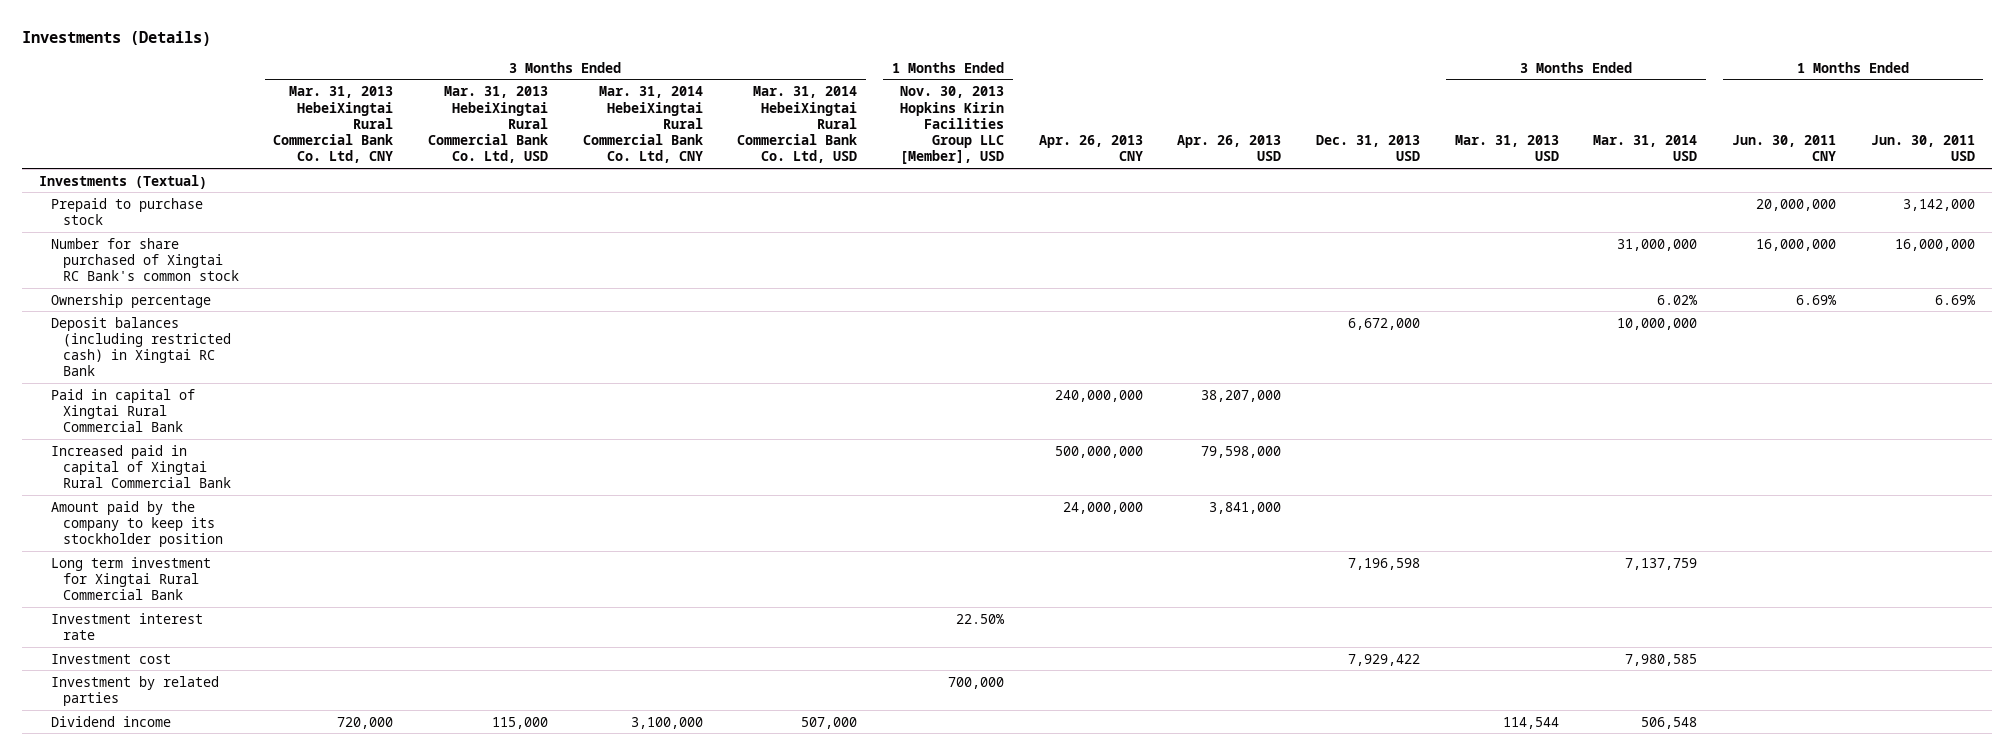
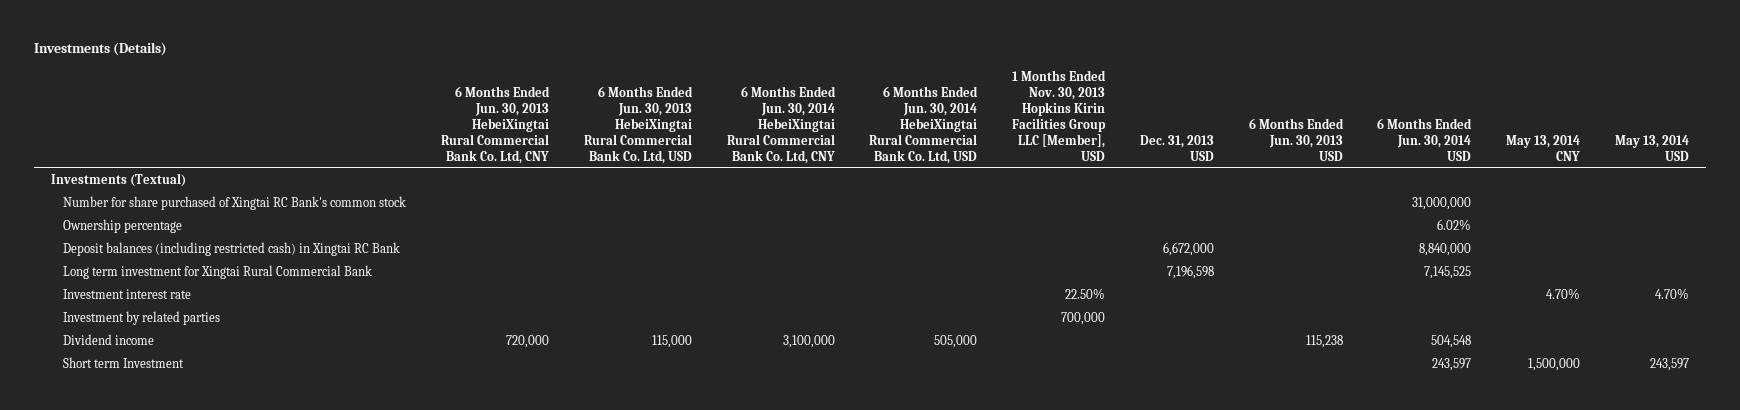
- | 3 Months Ended Mar. 31, 2013 HebeiXingtai Rural Commercial Bank Co. Ltd, CNY | 3 Months Ended Mar. 31, 2013 HebeiXingtai Rural Commercial Bank Co. Ltd, USD | 3 Months Ended Mar. 31, 2014 HebeiXingtai Rural Commercial Bank Co. Ltd, CNY | 3 Months Ended Mar. 31, 2014 HebeiXingtai Rural Commercial Bank Co. Ltd, USD | 1 Months Ended Nov. 30, 2013 Hopkins Kirin Facilities Group LLC [Member], USD | Apr. 26, 2013 CNY | Apr. 26, 2013 USD | Dec. 31, 2013 USD | 3 Months Ended Mar. 31, 2013 USD | 3 Months Ended Mar. 31, 2014 USD | 1 Months Ended Jun. 30, 2011 CNY | 1 Months Ended Jun. 30, 2011 USD
+ | 6 Months Ended Jun. 30, 2013 HebeiXingtai Rural Commercial Bank Co. Ltd, CNY | 6 Months Ended Jun. 30, 2013 HebeiXingtai Rural Commercial Bank Co. Ltd, USD | 6 Months Ended Jun. 30, 2014 HebeiXingtai Rural Commercial Bank Co. Ltd, CNY | 6 Months Ended Jun. 30, 2014 HebeiXingtai Rural Commercial Bank Co. Ltd, USD | 1 Months Ended Nov. 30, 2013 Hopkins Kirin Facilities Group LLC [Member], USD | Dec. 31, 2013 USD | 6 Months Ended Jun. 30, 2013 USD | 6 Months Ended Jun. 30, 2014 USD | May 13, 2014 CNY | May 13, 2014 USD
- Prepaid to purchase stock | | | | | | | | | | | 20,000,000 | 3,142,000
- Paid in capital of Xingtai Rural Commercial Bank | | | | | | 240,000,000 | 38,207,000 | | | | |
- Increased paid in capital of Xingtai Rural Commercial Bank | | | | | | 500,000,000 | 79,598,000 | | | | |
- Amount paid by the company to keep its stockholder position | | | | | | 24,000,000 | 3,841,000 | | | | |
- Investment cost | | | | | | | | 7,929,422 | | 7,980,585 | |
+ Short term Investment | | | | | | | | 243,597 | 1,500,000 | 243,597

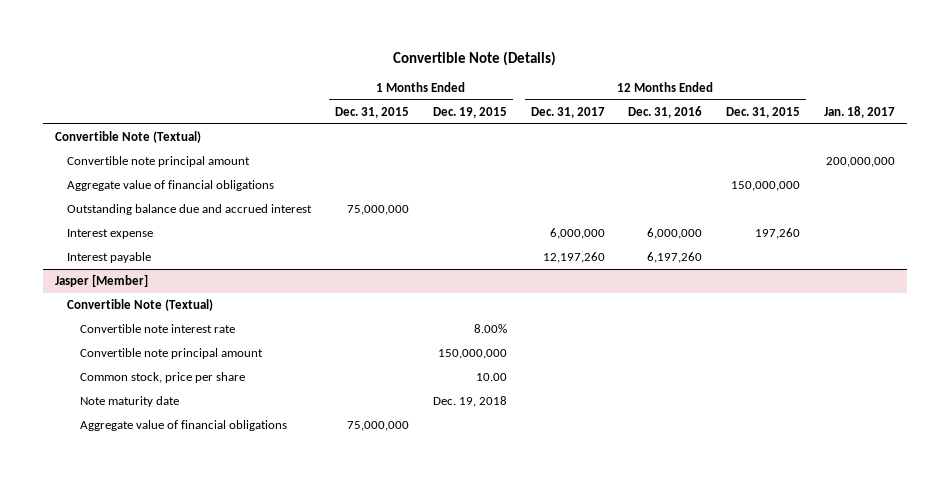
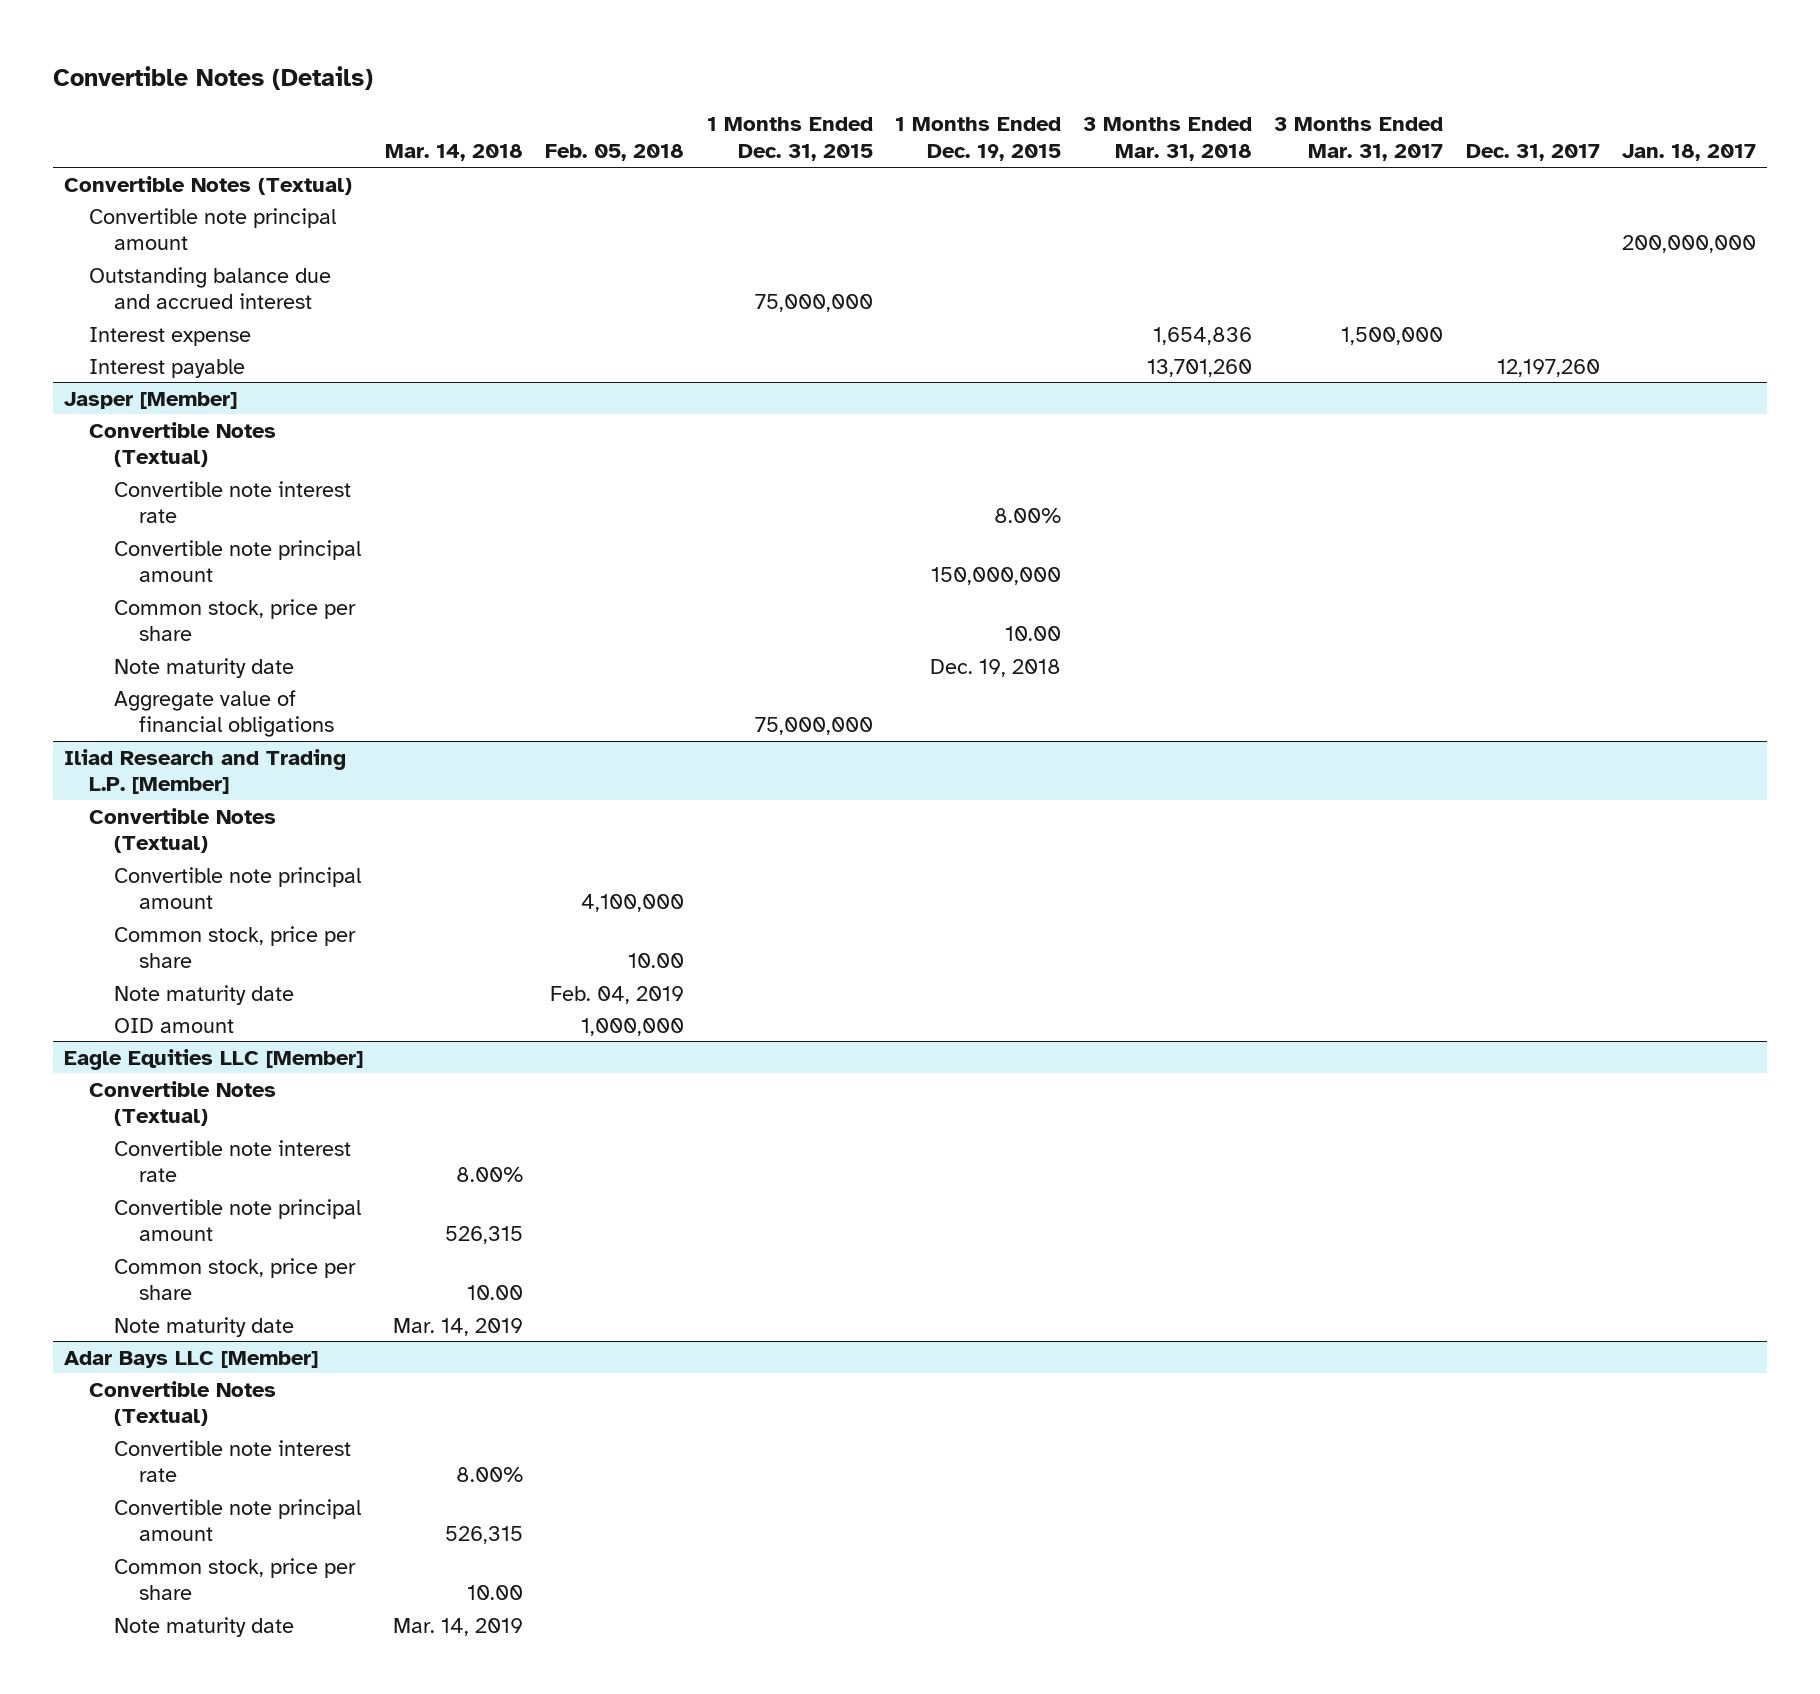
- Convertible Note (Details)
+ Convertible Notes (Details)
- | 1 Months Ended Dec. 31, 2015 | 1 Months Ended Dec. 19, 2015 | 12 Months Ended Dec. 31, 2017 | 12 Months Ended Dec. 31, 2016 | 12 Months Ended Dec. 31, 2015 | Jan. 18, 2017
+ | Mar. 14, 2018 | Feb. 05, 2018 | 1 Months Ended Dec. 31, 2015 | 1 Months Ended Dec. 19, 2015 | 3 Months Ended Mar. 31, 2018 | 3 Months Ended Mar. 31, 2017 | Dec. 31, 2017 | Jan. 18, 2017
- Convertible Note (Textual)
+ Convertible Notes (Textual)
- Aggregate value of financial obligations | | | | | 150,000,000 |
@ Jasper [Member]
- Convertible Note (Textual)
+ Convertible Notes (Textual)
+ Iliad Research and Trading L.P. [Member]
+ Convertible Notes (Textual)
+ Convertible note principal amount | | 4,100,000 | | | | | |
+ Common stock, price per share | | 10.00 | | | | | |
+ Note maturity date | | Feb. 04, 2019 | | | | | |
+ OID amount | | 1,000,000 | | | | | |
+ Eagle Equities LLC [Member]
+ Convertible Notes (Textual)
+ Convertible note interest rate | 8.00% | | | | | | |
+ Convertible note principal amount | 526,315 | | | | | | |
+ Common stock, price per share | 10.00 | | | | | | |
+ Note maturity date | Mar. 14, 2019 | | | | | | |
+ Adar Bays LLC [Member]
+ Convertible Notes (Textual)
+ Convertible note interest rate | 8.00% | | | | | | |
+ Convertible note principal amount | 526,315 | | | | | | |
+ Common stock, price per share | 10.00 | | | | | | |
+ Note maturity date | Mar. 14, 2019 | | | | | | |

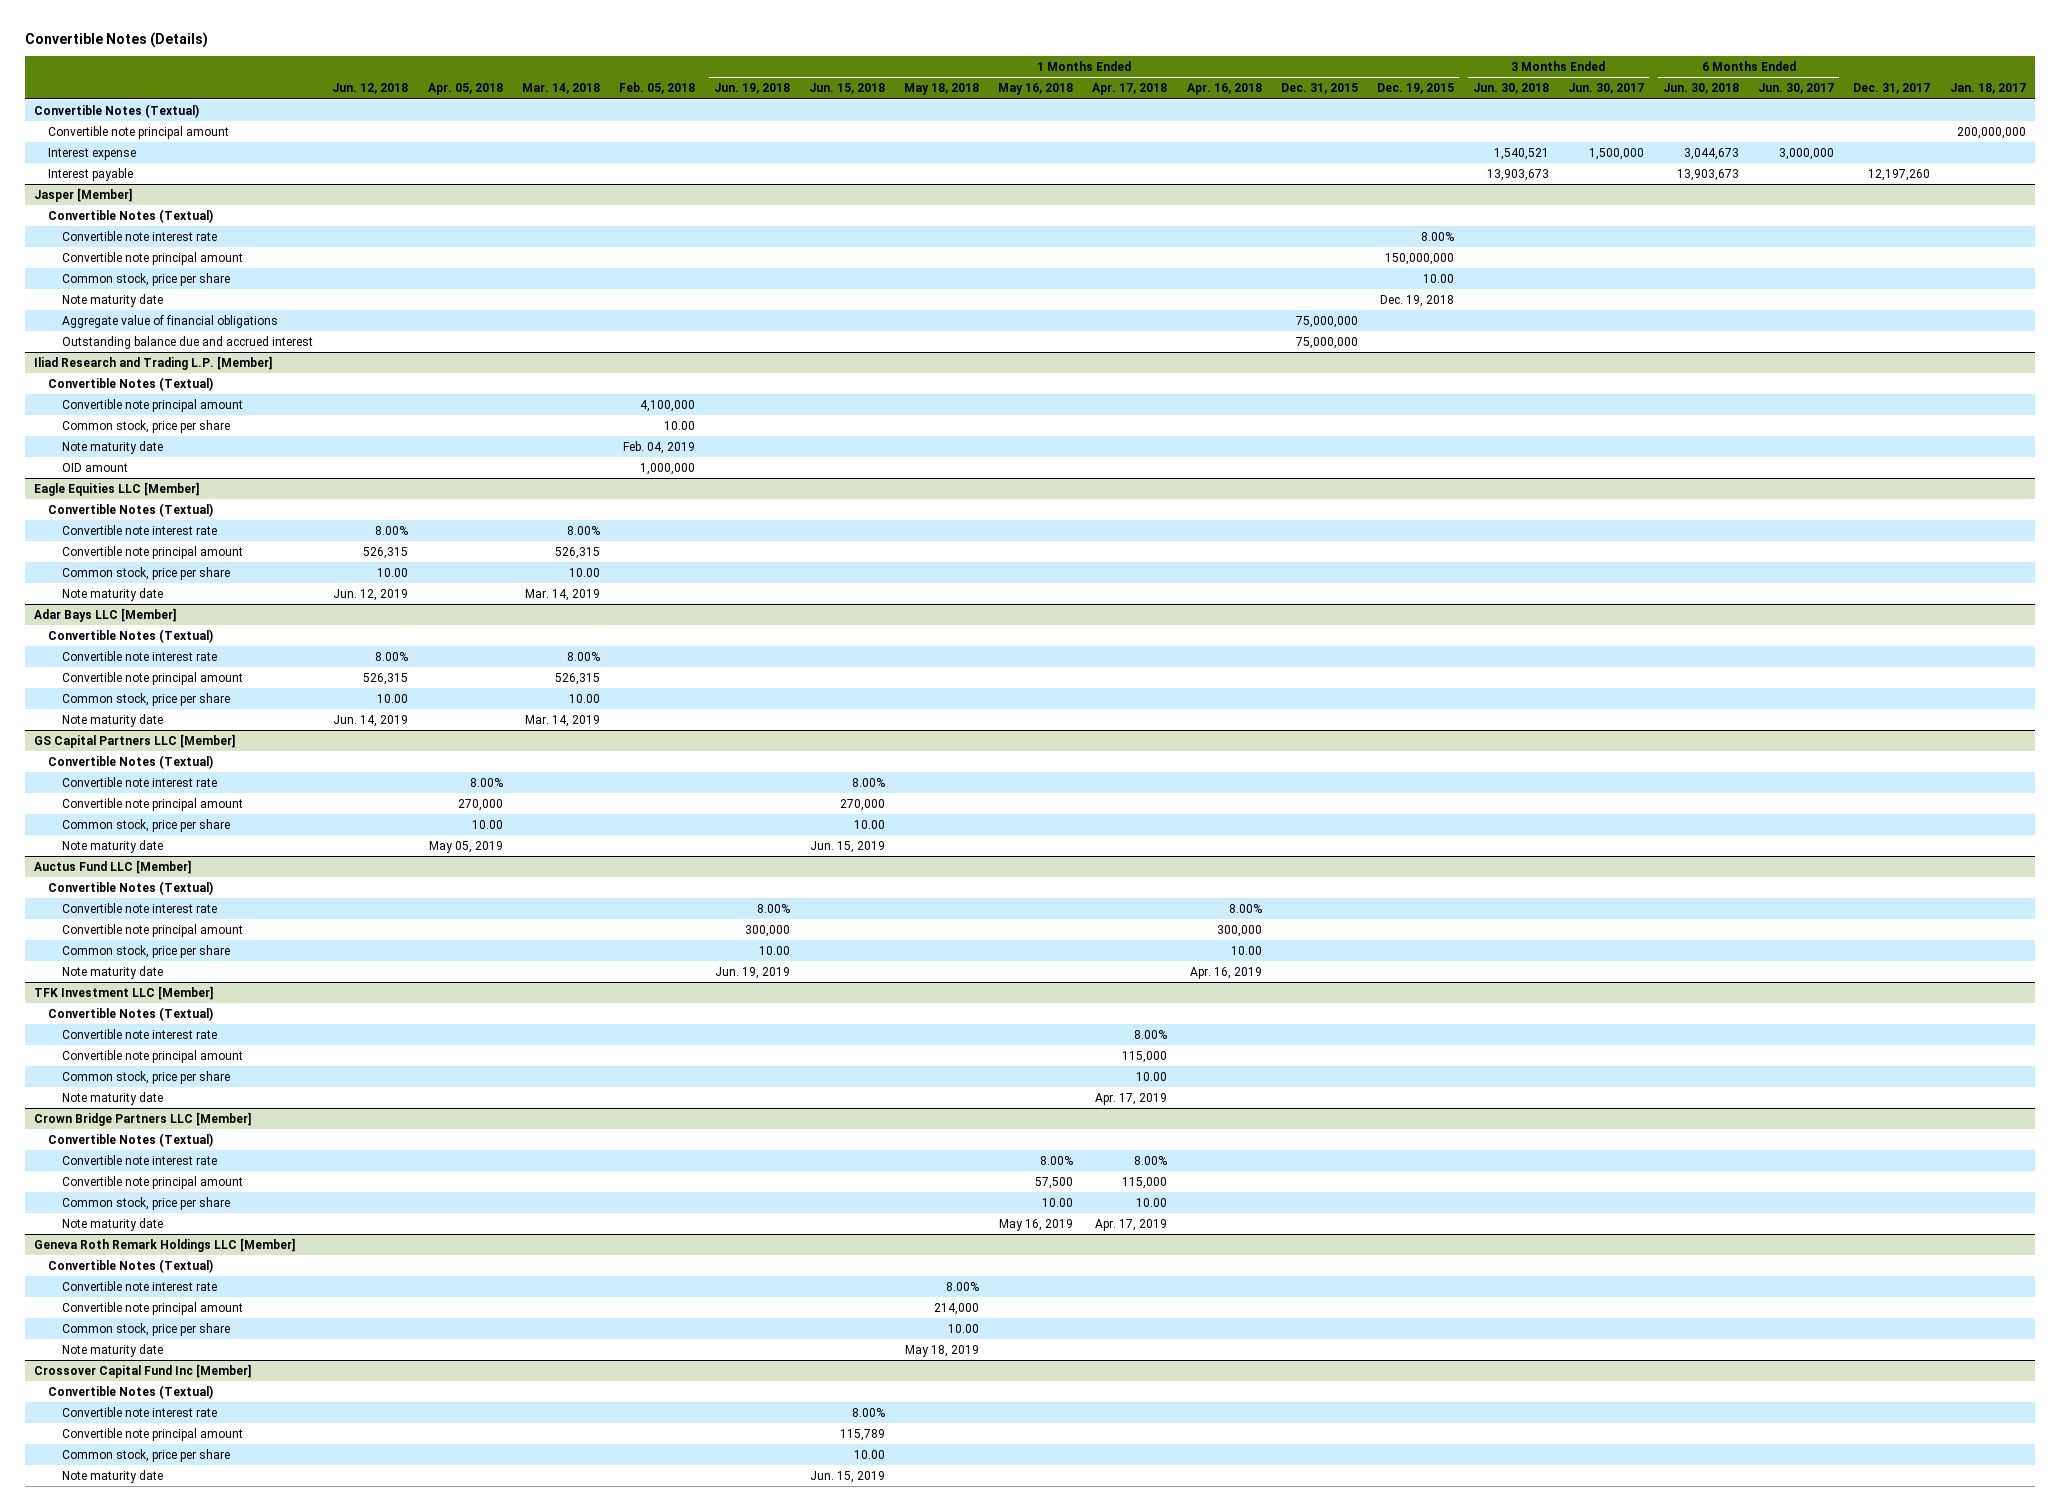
- | Mar. 14, 2018 | Feb. 05, 2018 | 1 Months Ended Dec. 31, 2015 | 1 Months Ended Dec. 19, 2015 | 3 Months Ended Mar. 31, 2018 | 3 Months Ended Mar. 31, 2017 | Dec. 31, 2017 | Jan. 18, 2017
+ | Jun. 12, 2018 | Apr. 05, 2018 | Mar. 14, 2018 | Feb. 05, 2018 | 1 Months Ended Jun. 19, 2018 | 1 Months Ended Jun. 15, 2018 | 1 Months Ended May 18, 2018 | 1 Months Ended May 16, 2018 | 1 Months Ended Apr. 17, 2018 | 1 Months Ended Apr. 16, 2018 | 1 Months Ended Dec. 31, 2015 | 1 Months Ended Dec. 19, 2015 | 3 Months Ended Jun. 30, 2018 | 3 Months Ended Jun. 30, 2017 | 6 Months Ended Jun. 30, 2018 | 6 Months Ended Jun. 30, 2017 | Dec. 31, 2017 | Jan. 18, 2017
- Outstanding balance due and accrued interest | | | 75,000,000 | | | | |
@ Jasper [Member]
+ Outstanding balance due and accrued interest | | | | | | | | | | | 75,000,000 | | | | | | |
+ GS Capital Partners LLC [Member]
+ Convertible Notes (Textual)
+ Convertible note interest rate | | 8.00% | | | | 8.00% | | | | | | | | | | | |
+ Convertible note principal amount | | 270,000 | | | | 270,000 | | | | | | | | | | | |
+ Common stock, price per share | | 10.00 | | | | 10.00 | | | | | | | | | | | |
+ Note maturity date | | May 05, 2019 | | | | Jun. 15, 2019 | | | | | | | | | | | |
+ Auctus Fund LLC [Member]
+ Convertible Notes (Textual)
+ Convertible note interest rate | | | | | 8.00% | | | | | 8.00% | | | | | | | |
+ Convertible note principal amount | | | | | 300,000 | | | | | 300,000 | | | | | | | |
+ Common stock, price per share | | | | | 10.00 | | | | | 10.00 | | | | | | | |
+ Note maturity date | | | | | Jun. 19, 2019 | | | | | Apr. 16, 2019 | | | | | | | |
+ TFK Investment LLC [Member]
+ Convertible Notes (Textual)
+ Convertible note interest rate | | | | | | | | | 8.00% | | | | | | | | |
+ Convertible note principal amount | | | | | | | | | 115,000 | | | | | | | | |
+ Common stock, price per share | | | | | | | | | 10.00 | | | | | | | | |
+ Note maturity date | | | | | | | | | Apr. 17, 2019 | | | | | | | | |
+ Crown Bridge Partners LLC [Member]
+ Convertible Notes (Textual)
+ Convertible note interest rate | | | | | | | | 8.00% | 8.00% | | | | | | | | |
+ Convertible note principal amount | | | | | | | | 57,500 | 115,000 | | | | | | | | |
+ Common stock, price per share | | | | | | | | 10.00 | 10.00 | | | | | | | | |
+ Note maturity date | | | | | | | | May 16, 2019 | Apr. 17, 2019 | | | | | | | | |
+ Geneva Roth Remark Holdings LLC [Member]
+ Convertible Notes (Textual)
+ Convertible note interest rate | | | | | | | 8.00% | | | | | | | | | | |
+ Convertible note principal amount | | | | | | | 214,000 | | | | | | | | | | |
+ Common stock, price per share | | | | | | | 10.00 | | | | | | | | | | |
+ Note maturity date | | | | | | | May 18, 2019 | | | | | | | | | | |
+ Crossover Capital Fund Inc [Member]
+ Convertible Notes (Textual)
+ Convertible note interest rate | | | | | | 8.00% | | | | | | | | | | | |
+ Convertible note principal amount | | | | | | 115,789 | | | | | | | | | | | |
+ Common stock, price per share | | | | | | 10.00 | | | | | | | | | | | |
+ Note maturity date | | | | | | Jun. 15, 2019 | | | | | | | | | | | |

